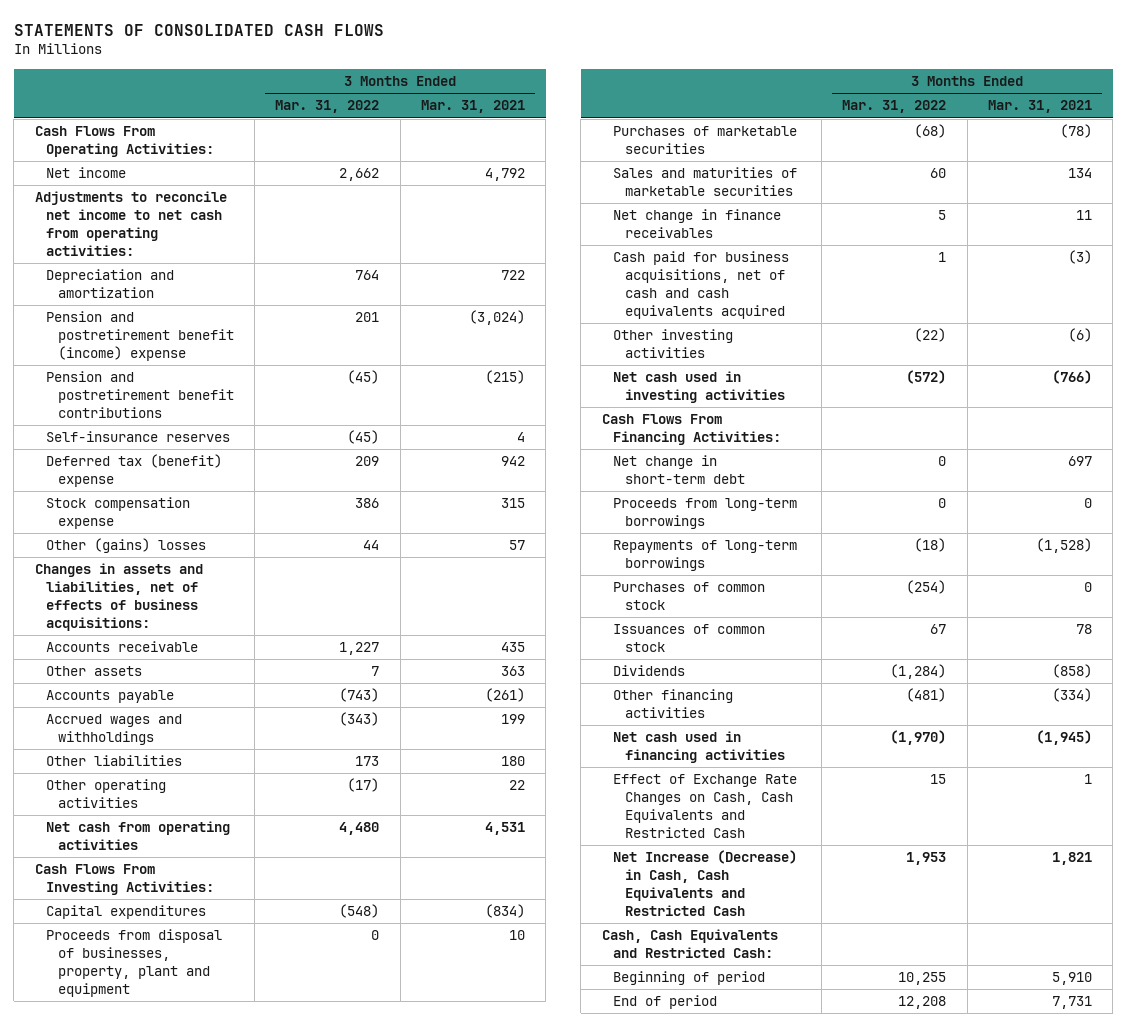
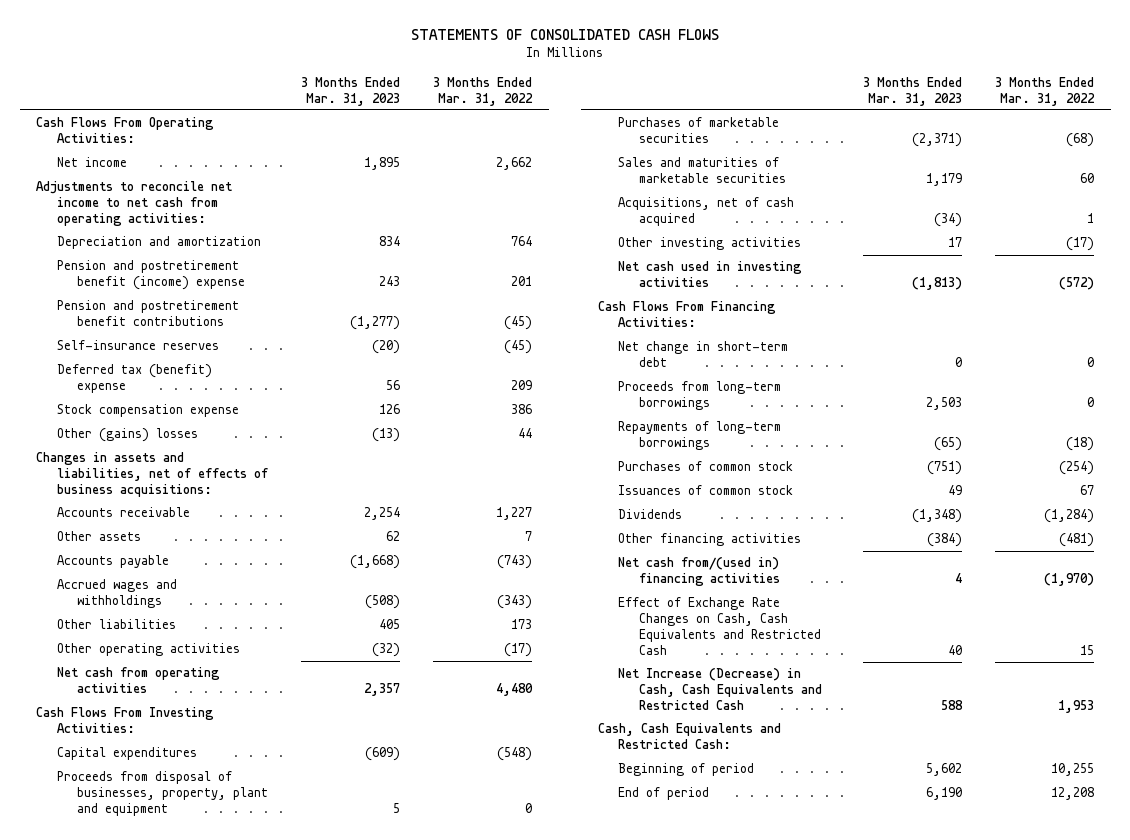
- | 3 Months Ended Mar. 31, 2022 | 3 Months Ended Mar. 31, 2021
+ | 3 Months Ended Mar. 31, 2023 | 3 Months Ended Mar. 31, 2022
- Net change in finance receivables | 5 | 11
- Cash paid for business acquisitions, net of cash and cash equivalents acquired | 1 | (3)
- Other investing activities | (22) | (6)
+ Acquisitions, net of cash acquired | (34) | 1
+ Other investing activities | 17 | (17)
- Net cash used in financing activities | (1,970) | (1,945)
+ Net cash from/(used in) financing activities | 4 | (1,970)

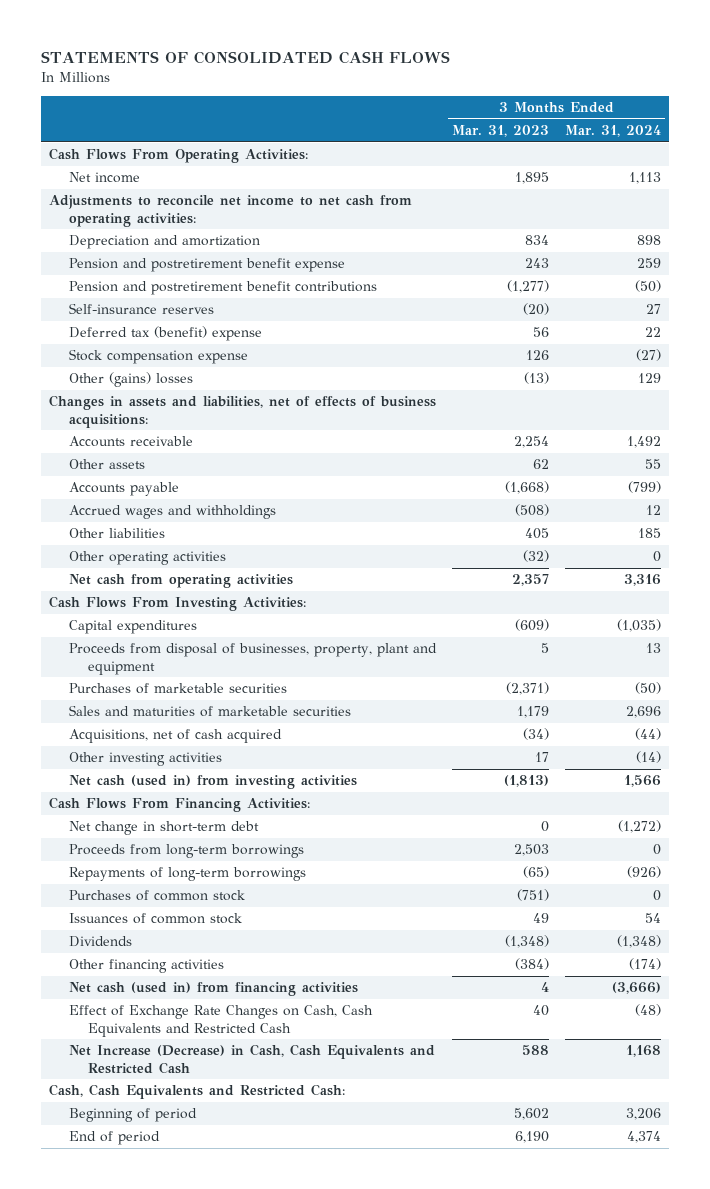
- | 3 Months Ended Mar. 31, 2023 | 3 Months Ended Mar. 31, 2022
+ | 3 Months Ended Mar. 31, 2023 | 3 Months Ended Mar. 31, 2024
- Pension and postretirement benefit (income) expense | 243 | 201
+ Pension and postretirement benefit expense | 243 | 259
- Net cash used in investing activities | (1,813) | (572)
+ Net cash (used in) from investing activities | (1,813) | 1,566
- Net cash from/(used in) financing activities | 4 | (1,970)
+ Net cash (used in) from financing activities | 4 | (3,666)

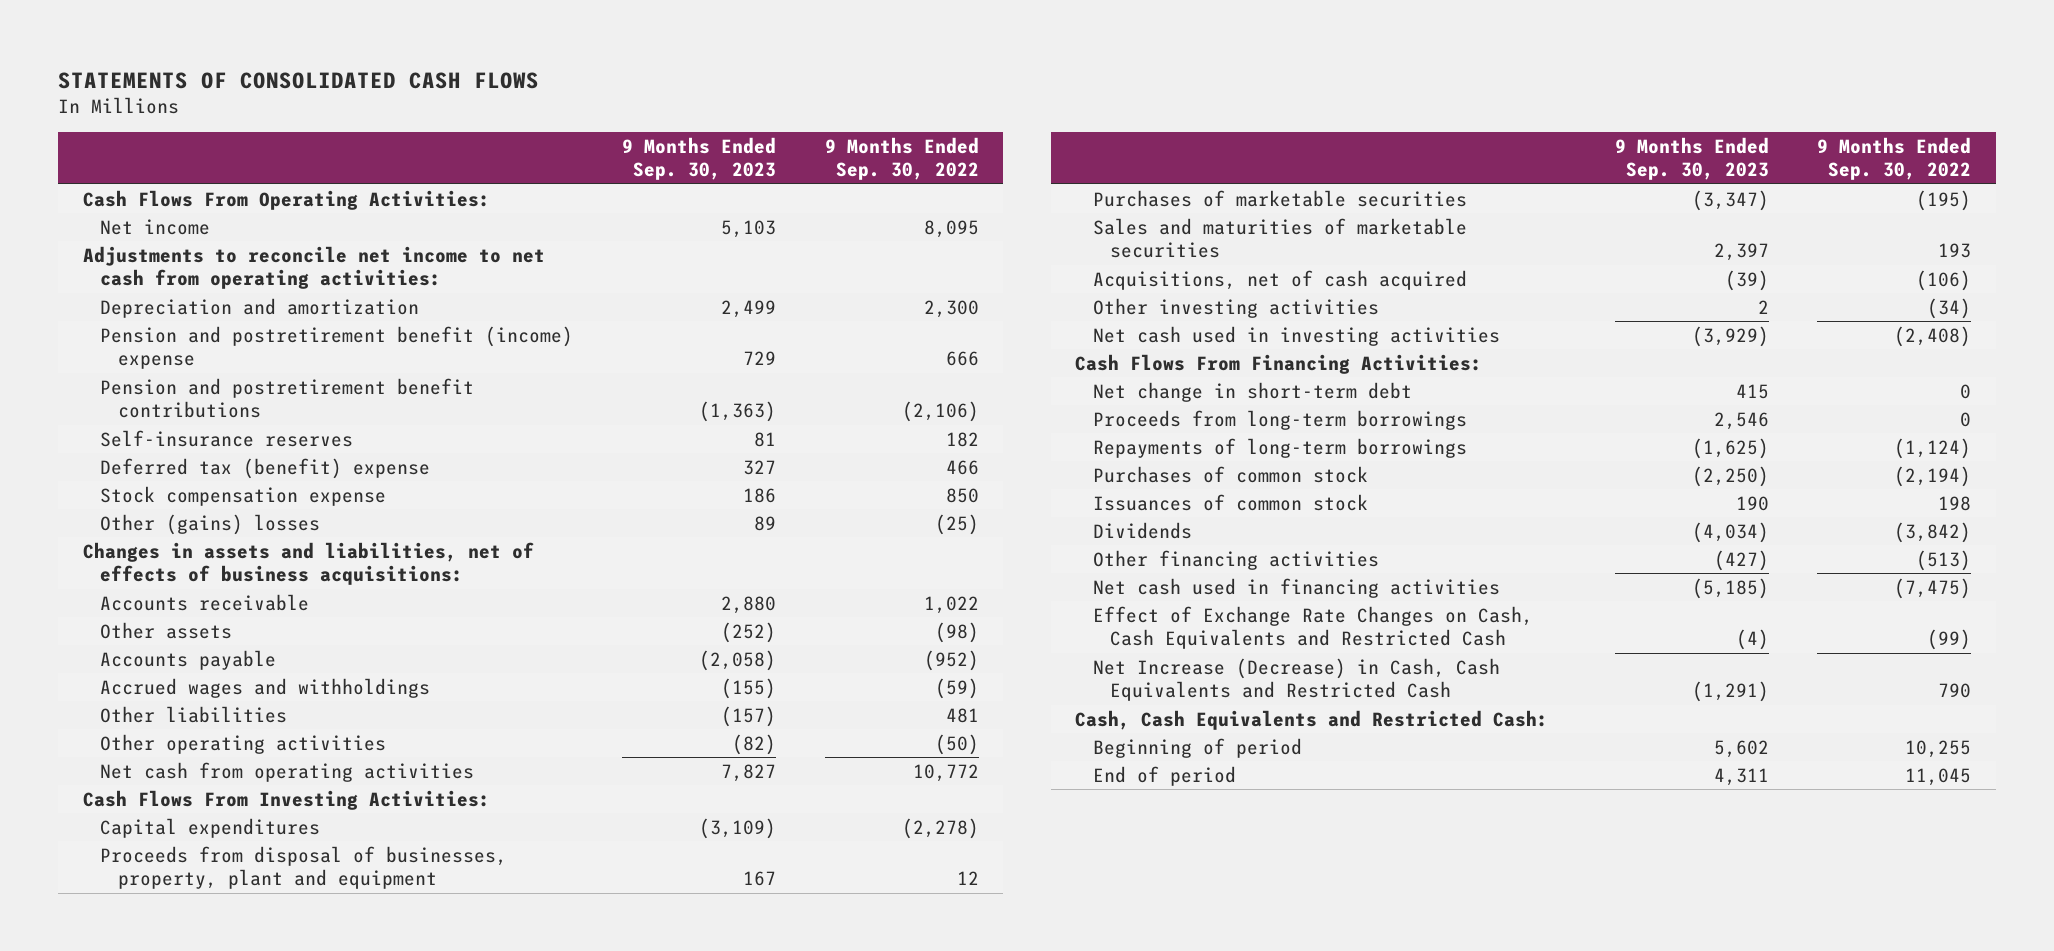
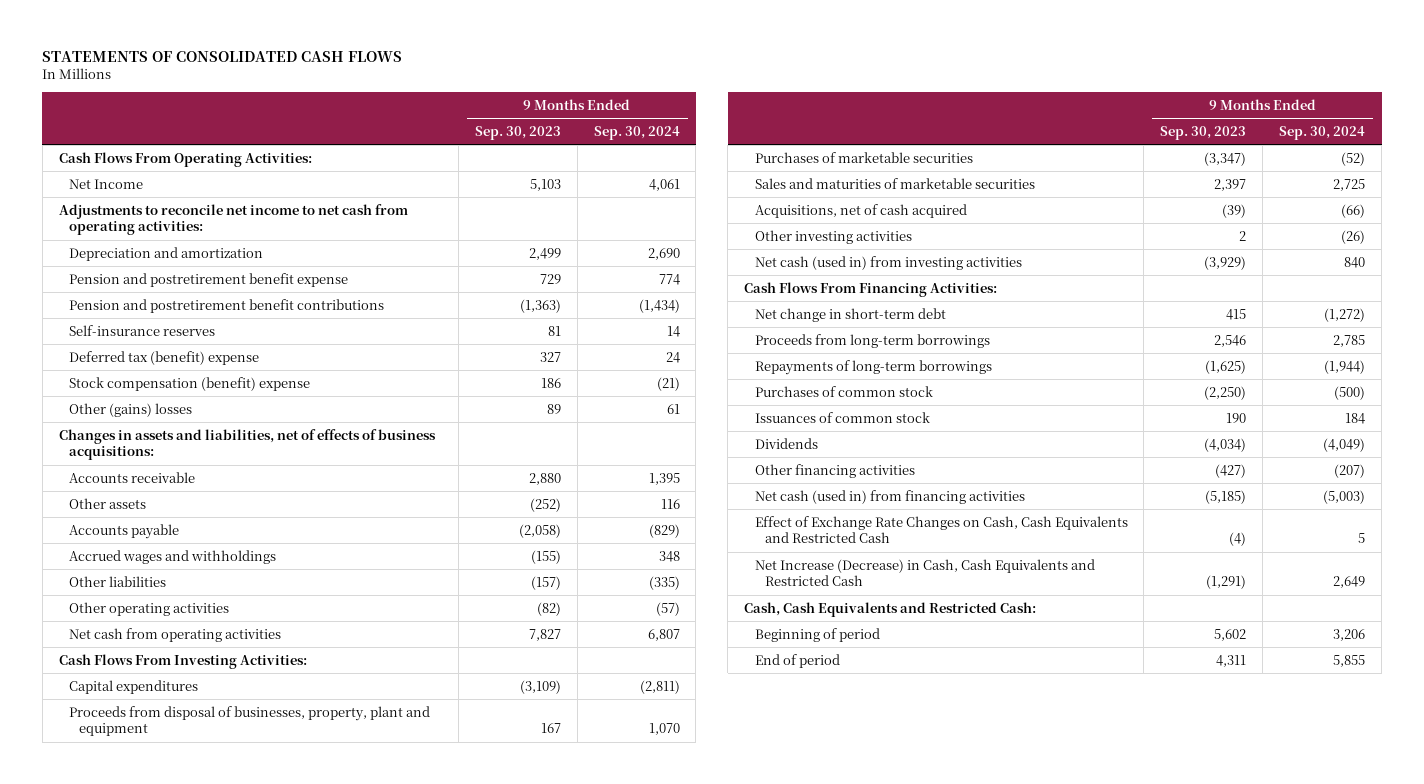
- | 9 Months Ended Sep. 30, 2023 | 9 Months Ended Sep. 30, 2022
+ | 9 Months Ended Sep. 30, 2023 | 9 Months Ended Sep. 30, 2024
- Net income | 5,103 | 8,095
+ Net Income | 5,103 | 4,061
- Pension and postretirement benefit (income) expense | 729 | 666
+ Pension and postretirement benefit expense | 729 | 774
- Stock compensation expense | 186 | 850
+ Stock compensation (benefit) expense | 186 | (21)
- Net cash used in investing activities | (3,929) | (2,408)
+ Net cash (used in) from investing activities | (3,929) | 840
- Net cash used in financing activities | (5,185) | (7,475)
+ Net cash (used in) from financing activities | (5,185) | (5,003)

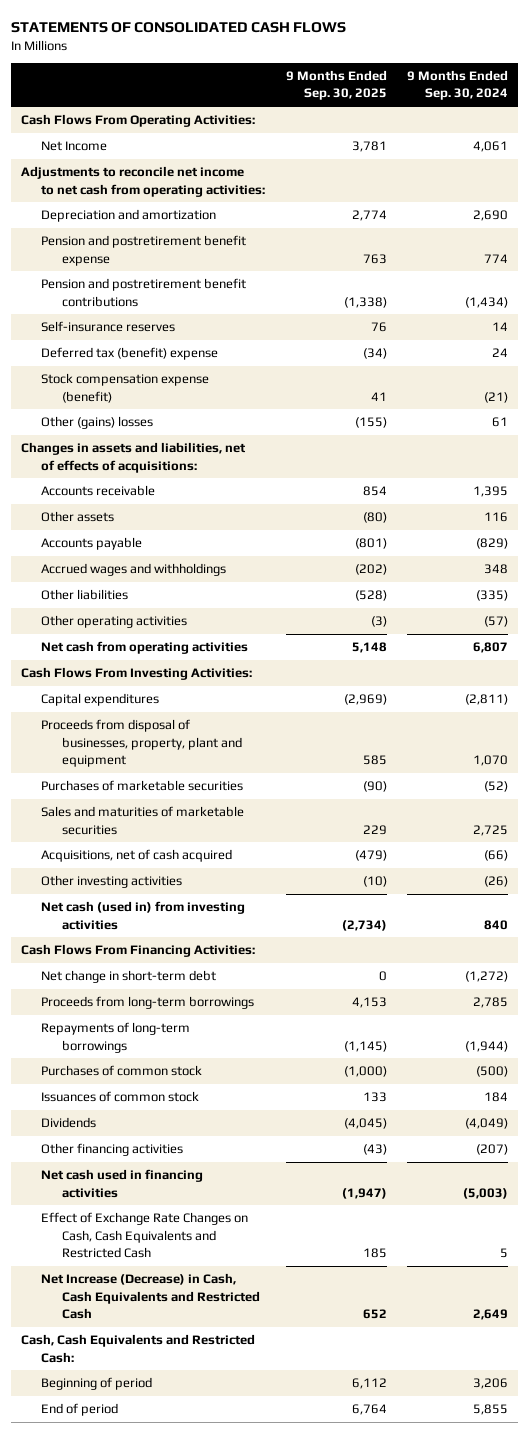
- | 9 Months Ended Sep. 30, 2023 | 9 Months Ended Sep. 30, 2024
+ | 9 Months Ended Sep. 30, 2025 | 9 Months Ended Sep. 30, 2024
- Stock compensation (benefit) expense | 186 | (21)
+ Stock compensation expense (benefit) | 41 | (21)
- Changes in assets and liabilities, net of effects of business acquisitions:
+ Changes in assets and liabilities, net of effects of acquisitions:
- Net cash (used in) from financing activities | (5,185) | (5,003)
+ Net cash used in financing activities | (1,947) | (5,003)

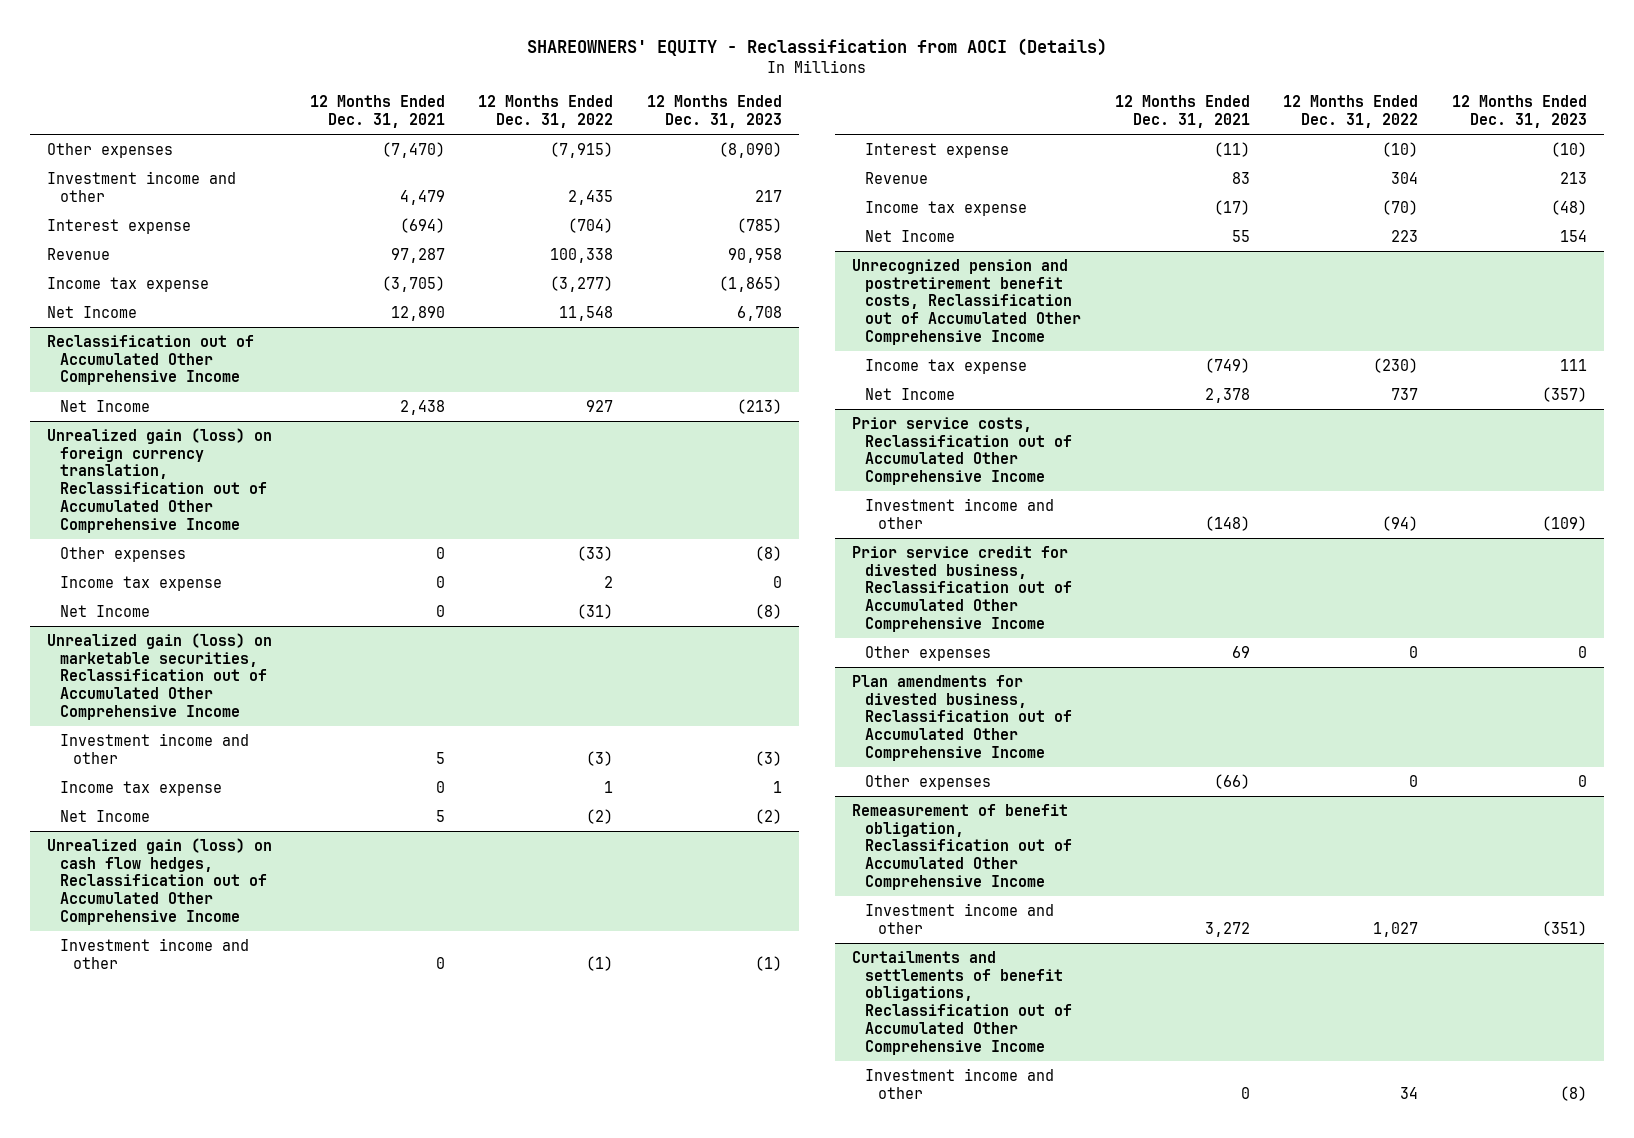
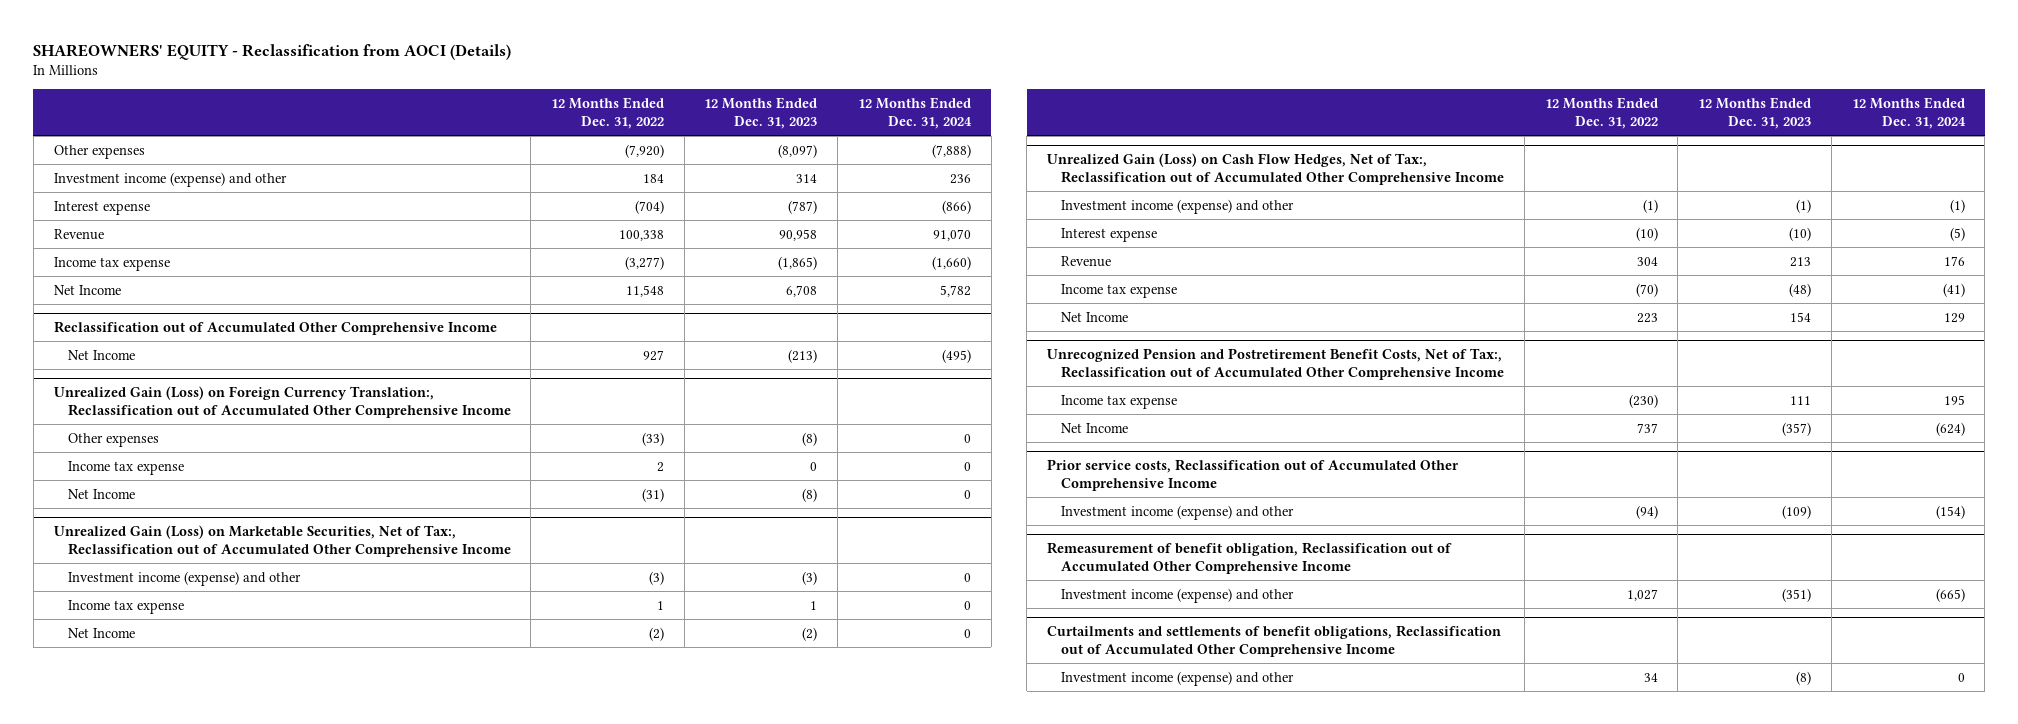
- | 12 Months Ended Dec. 31, 2021 | 12 Months Ended Dec. 31, 2022 | 12 Months Ended Dec. 31, 2023
+ | 12 Months Ended Dec. 31, 2022 | 12 Months Ended Dec. 31, 2023 | 12 Months Ended Dec. 31, 2024
- Other expenses | (7,470) | (7,915) | (8,090)
- Investment income and other | 4,479 | 2,435 | 217
- Interest expense | (694) | (704) | (785)
+ Other expenses | (7,920) | (8,097) | (7,888)
+ Investment income (expense) and other | 184 | 314 | 236
+ Interest expense | (704) | (787) | (866)
- Unrealized gain (loss) on foreign currency translation, Reclassification out of Accumulated Other Comprehensive Income
+ Unrealized Gain (Loss) on Foreign Currency Translation:, Reclassification out of Accumulated Other Comprehensive Income
- Unrealized gain (loss) on marketable securities, Reclassification out of Accumulated Other Comprehensive Income
- Investment income and other | 5 | (3) | (3)
+ Unrealized Gain (Loss) on Marketable Securities, Net of Tax:, Reclassification out of Accumulated Other Comprehensive Income
+ Investment income (expense) and other | (3) | (3) | 0
- Unrealized gain (loss) on cash flow hedges, Reclassification out of Accumulated Other Comprehensive Income
- Investment income and other | 0 | (1) | (1)
+ Unrealized Gain (Loss) on Cash Flow Hedges, Net of Tax:, Reclassification out of Accumulated Other Comprehensive Income
+ Investment income (expense) and other | (1) | (1) | (1)
- Unrecognized pension and postretirement benefit costs, Reclassification out of Accumulated Other Comprehensive Income
+ Unrecognized Pension and Postretirement Benefit Costs, Net of Tax:, Reclassification out of Accumulated Other Comprehensive Income
@ Prior service costs, Reclassification out of Accumulated Other Comprehensive Income
- Investment income and other | (148) | (94) | (109)
- Prior service credit for divested business, Reclassification out of Accumulated Other Comprehensive Income
- Other expenses | 69 | 0 | 0
- Plan amendments for divested business, Reclassification out of Accumulated Other Comprehensive Income
- Other expenses | (66) | 0 | 0
@ Prior service costs, Reclassification out of Accumulated Other Comprehensive Income
+ Investment income (expense) and other | (94) | (109) | (154)
@ Remeasurement of benefit obligation, Reclassification out of Accumulated Other Comprehensive Income
- Investment income and other | 3,272 | 1,027 | (351)
+ Investment income (expense) and other | 1,027 | (351) | (665)
@ Curtailments and settlements of benefit obligations, Reclassification out of Accumulated Other Comprehensive Income
- Investment income and other | 0 | 34 | (8)
+ Investment income (expense) and other | 34 | (8) | 0

